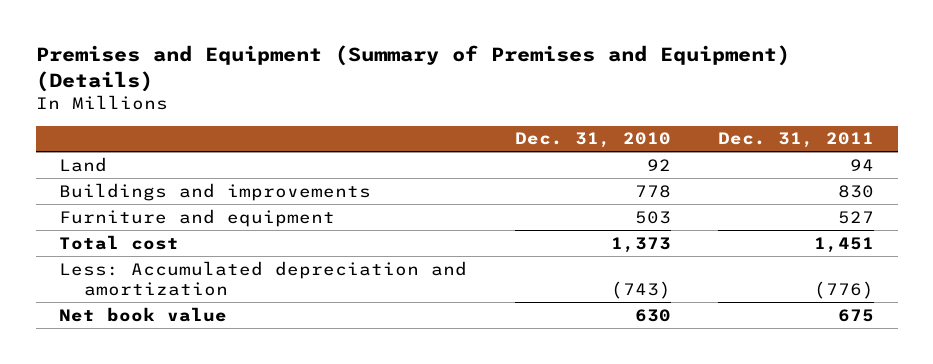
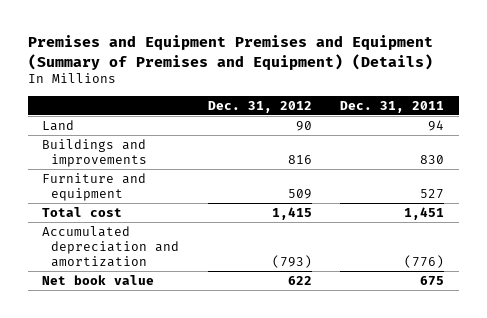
- Premises and Equipment (Summary of Premises and Equipment) (Details)
+ Premises and Equipment Premises and Equipment (Summary of Premises and Equipment) (Details)
- | Dec. 31, 2010 | Dec. 31, 2011
+ | Dec. 31, 2012 | Dec. 31, 2011
- Less: Accumulated depreciation and amortization | (743) | (776)
+ Accumulated depreciation and amortization | (793) | (776)

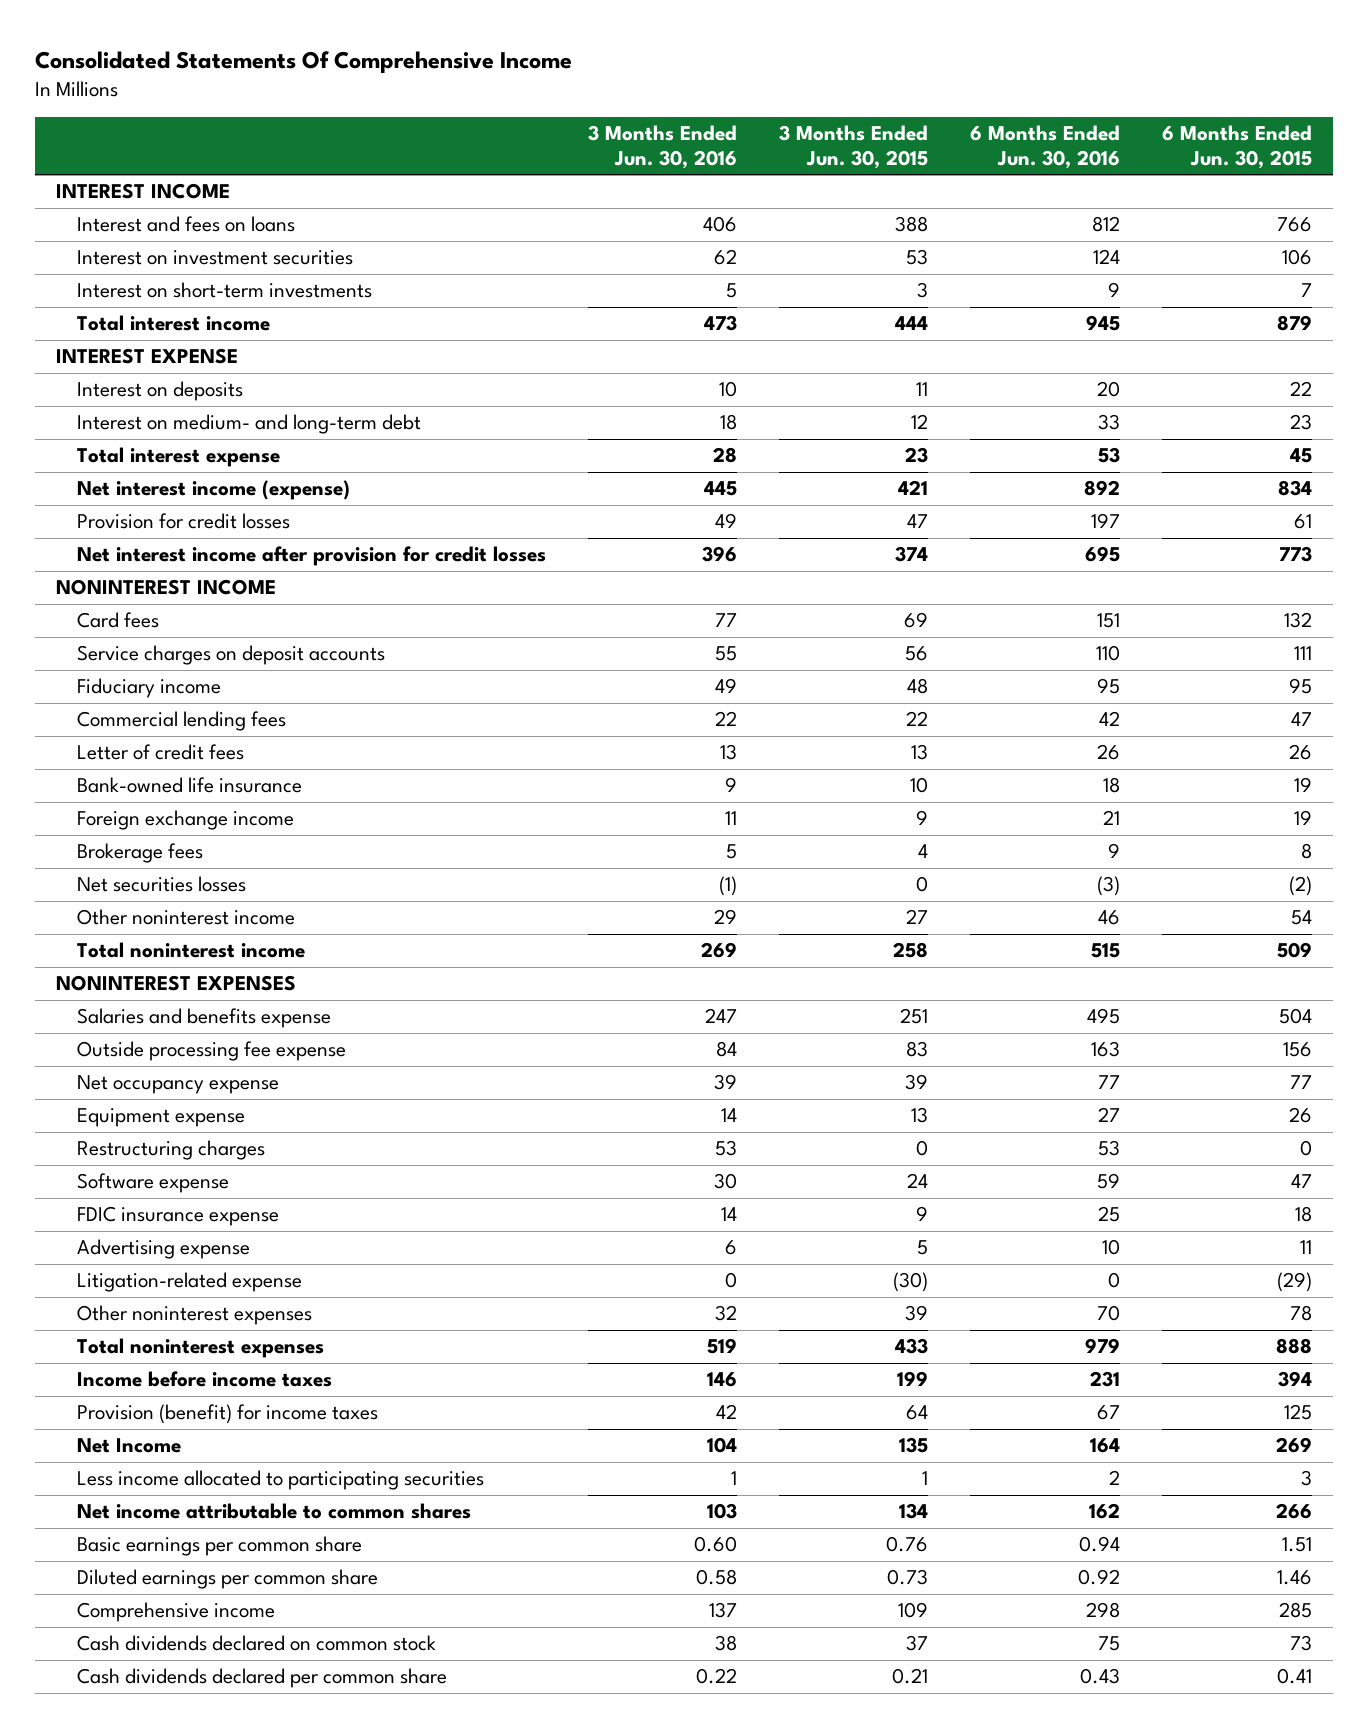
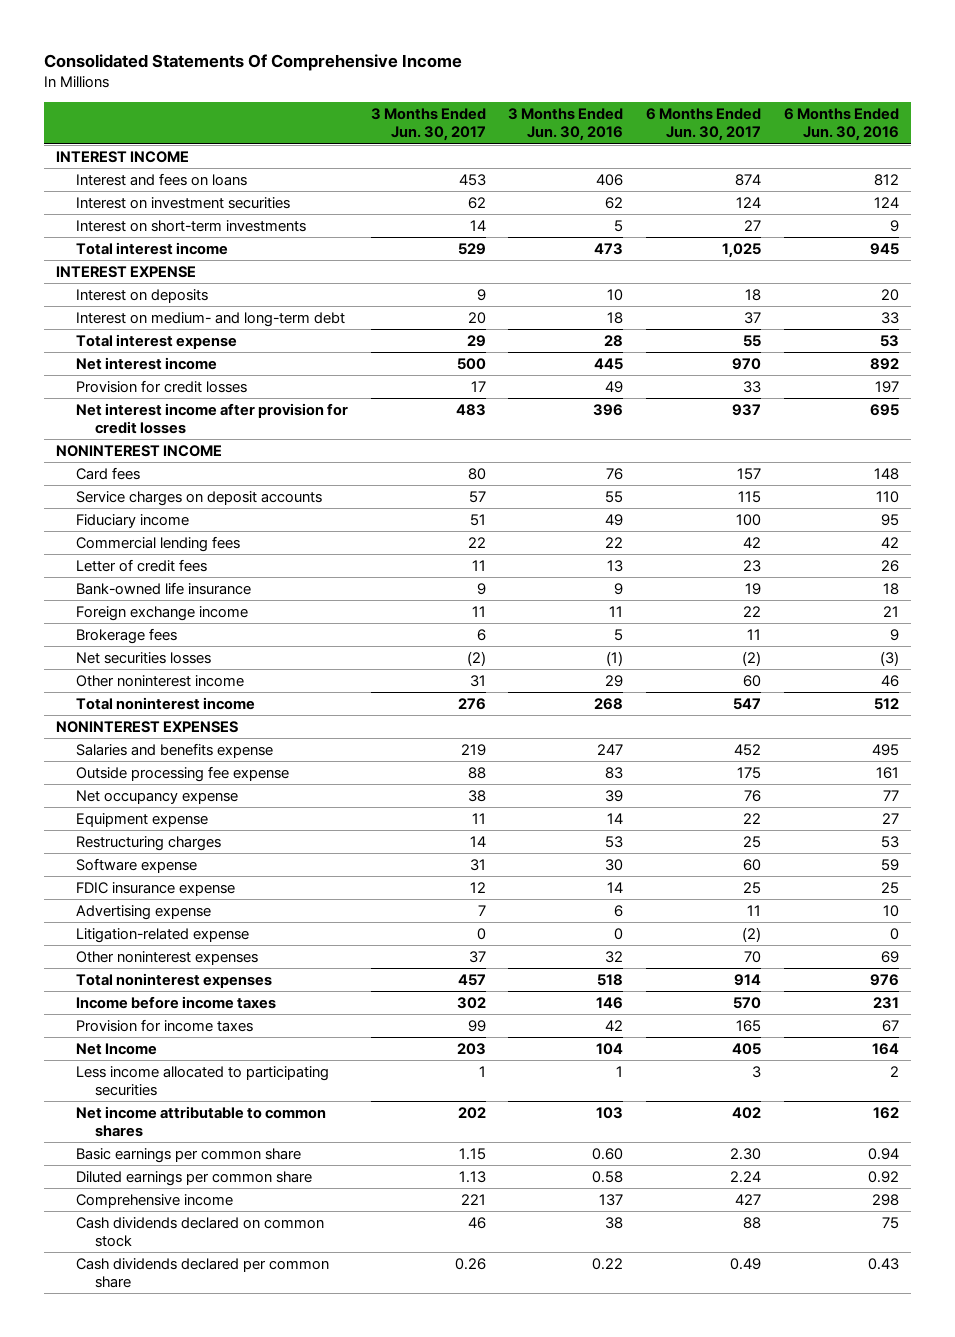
- | 3 Months Ended Jun. 30, 2016 | 3 Months Ended Jun. 30, 2015 | 6 Months Ended Jun. 30, 2016 | 6 Months Ended Jun. 30, 2015
+ | 3 Months Ended Jun. 30, 2017 | 3 Months Ended Jun. 30, 2016 | 6 Months Ended Jun. 30, 2017 | 6 Months Ended Jun. 30, 2016
- Net interest income (expense) | 445 | 421 | 892 | 834
+ Net interest income | 500 | 445 | 970 | 892
- Card fees | 77 | 69 | 151 | 132
+ Card fees | 80 | 76 | 157 | 148
- Total noninterest income | 269 | 258 | 515 | 509
+ Total noninterest income | 276 | 268 | 547 | 512
- Outside processing fee expense | 84 | 83 | 163 | 156
+ Outside processing fee expense | 88 | 83 | 175 | 161
- Other noninterest expenses | 32 | 39 | 70 | 78
- Total noninterest expenses | 519 | 433 | 979 | 888
+ Other noninterest expenses | 37 | 32 | 70 | 69
+ Total noninterest expenses | 457 | 518 | 914 | 976
- Provision (benefit) for income taxes | 42 | 64 | 67 | 125
+ Provision for income taxes | 99 | 42 | 165 | 67

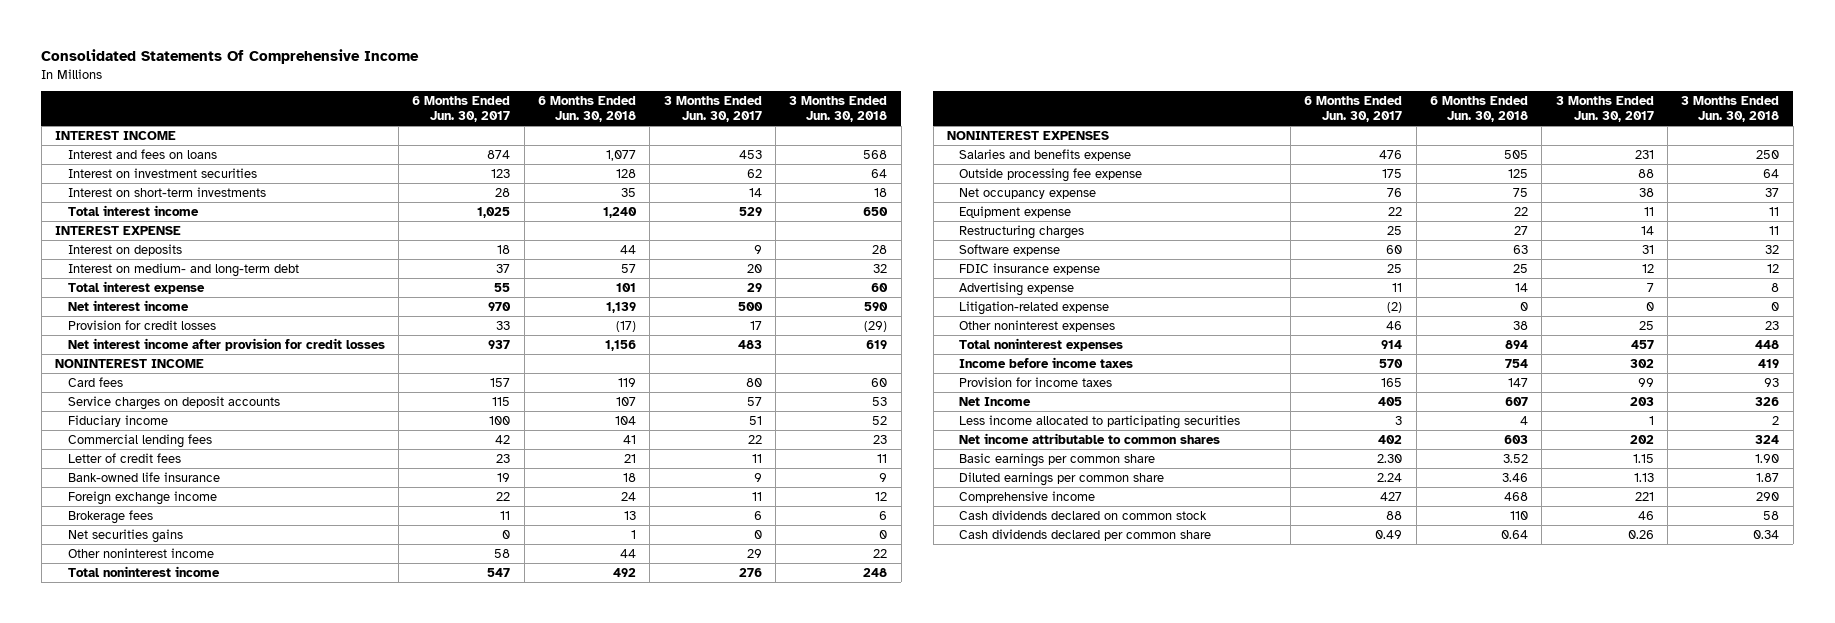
- | 3 Months Ended Jun. 30, 2017 | 3 Months Ended Jun. 30, 2016 | 6 Months Ended Jun. 30, 2017 | 6 Months Ended Jun. 30, 2016
+ | 6 Months Ended Jun. 30, 2017 | 6 Months Ended Jun. 30, 2018 | 3 Months Ended Jun. 30, 2017 | 3 Months Ended Jun. 30, 2018
- Interest on investment securities | 62 | 62 | 124 | 124
- Interest on short-term investments | 14 | 5 | 27 | 9
+ Interest on investment securities | 123 | 128 | 62 | 64
+ Interest on short-term investments | 28 | 35 | 14 | 18
- Net securities losses | (2) | (1) | (2) | (3)
- Other noninterest income | 31 | 29 | 60 | 46
+ Net securities gains | 0 | 1 | 0 | 0
+ Other noninterest income | 58 | 44 | 29 | 22
- Salaries and benefits expense | 219 | 247 | 452 | 495
+ Salaries and benefits expense | 476 | 505 | 231 | 250
- Other noninterest expenses | 37 | 32 | 70 | 69
+ Other noninterest expenses | 46 | 38 | 25 | 23

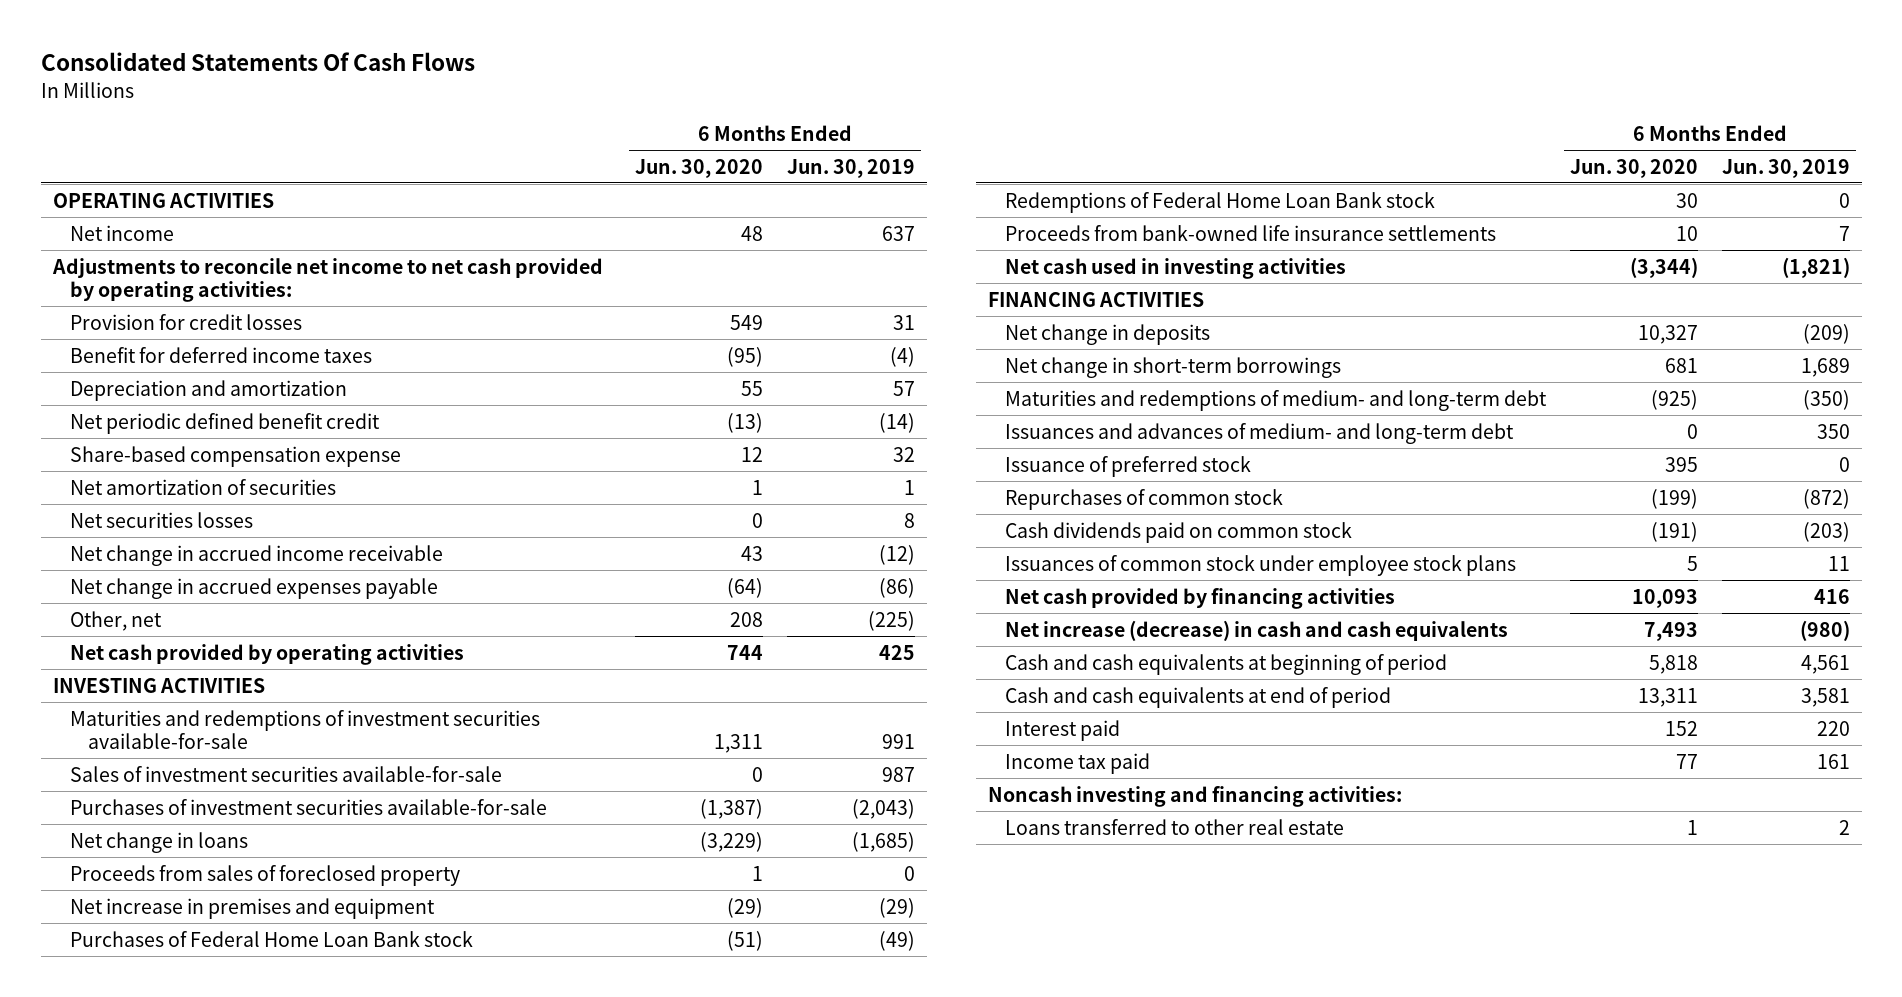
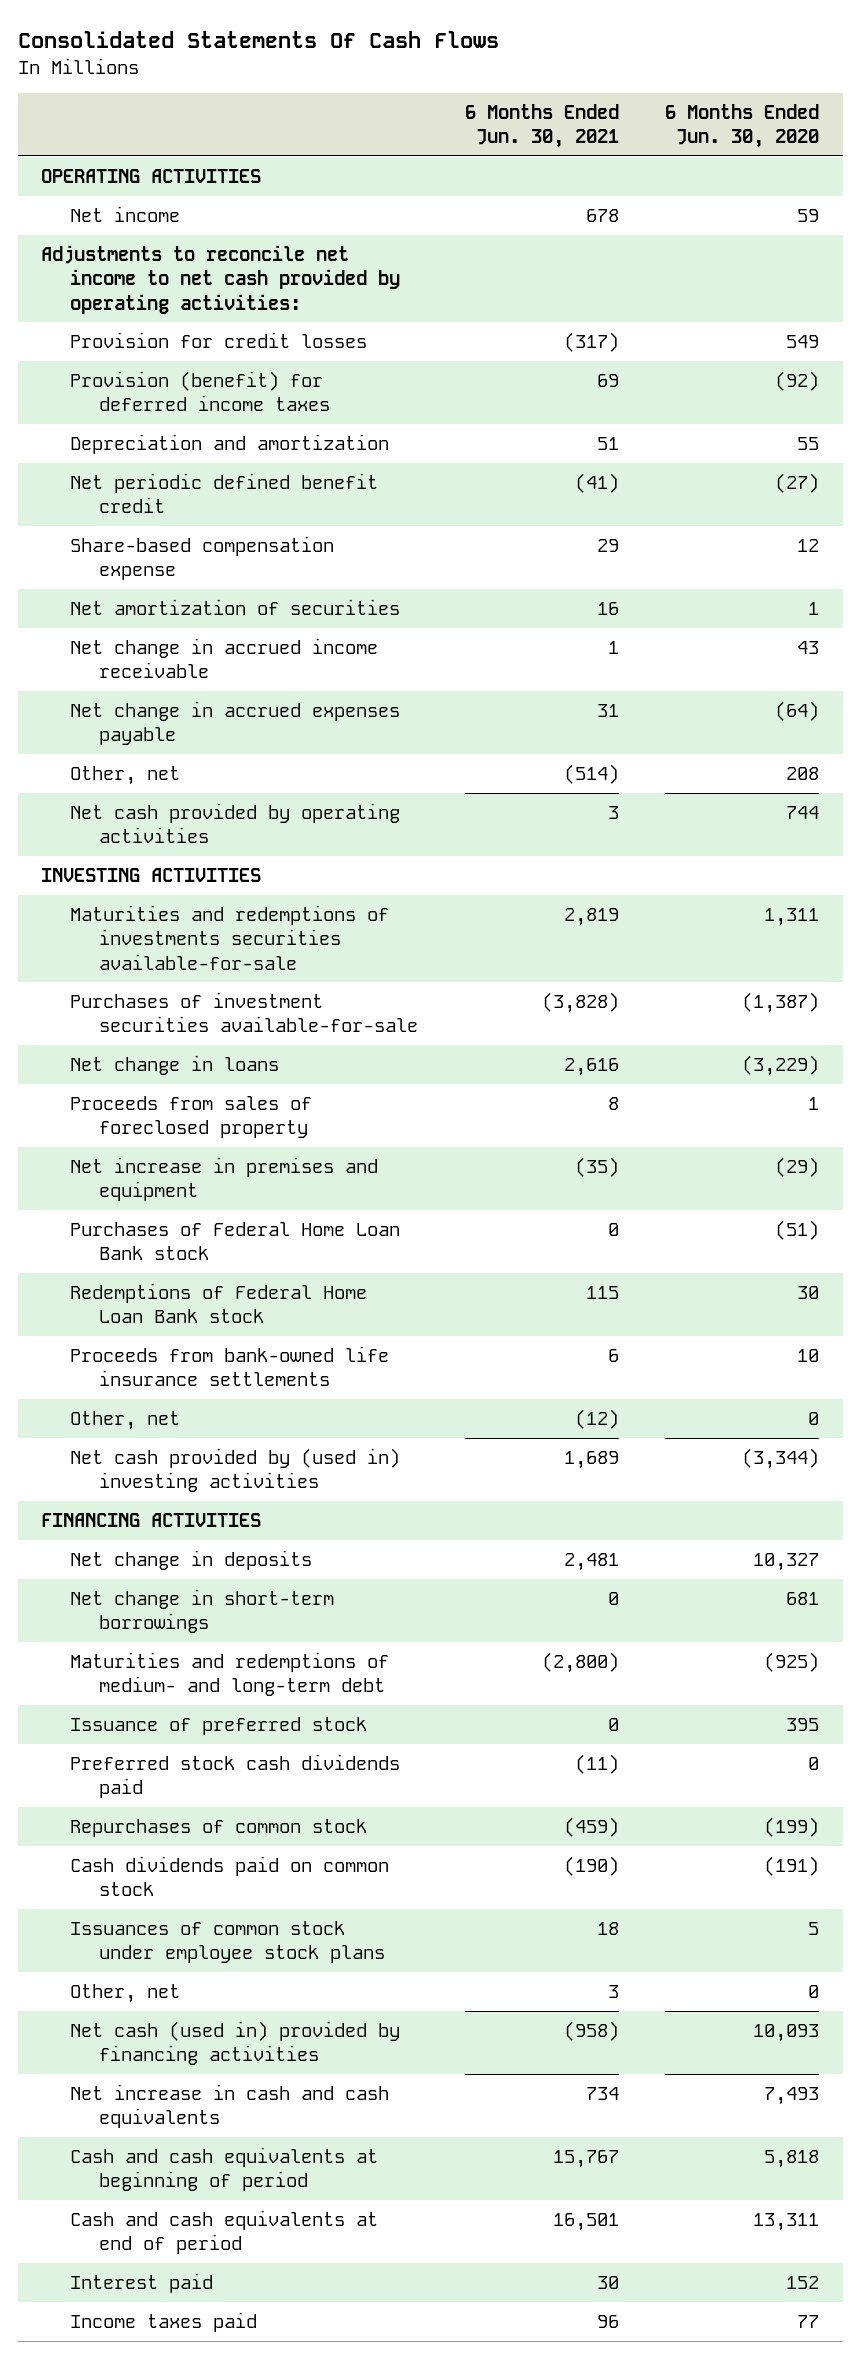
- | 6 Months Ended Jun. 30, 2020 | 6 Months Ended Jun. 30, 2019
+ | 6 Months Ended Jun. 30, 2021 | 6 Months Ended Jun. 30, 2020
- Net income | 48 | 637
+ Net income | 678 | 59
- Benefit for deferred income taxes | (95) | (4)
+ Provision (benefit) for deferred income taxes | 69 | (92)
- Net periodic defined benefit credit | (13) | (14)
+ Net periodic defined benefit credit | (41) | (27)
- Net securities losses | 0 | 8
- Maturities and redemptions of investment securities available-for-sale | 1,311 | 991
- Sales of investment securities available-for-sale | 0 | 987
+ Maturities and redemptions of investments securities available-for-sale | 2,819 | 1,311
- Net cash used in investing activities | (3,344) | (1,821)
+ Other, net | (12) | 0
+ Net cash provided by (used in) investing activities | 1,689 | (3,344)
- Issuances and advances of medium- and long-term debt | 0 | 350
+ Preferred stock cash dividends paid | (11) | 0
- Net cash provided by financing activities | 10,093 | 416
- Net increase (decrease) in cash and cash equivalents | 7,493 | (980)
+ Other, net | 3 | 0
+ Net cash (used in) provided by financing activities | (958) | 10,093
+ Net increase in cash and cash equivalents | 734 | 7,493
- Income tax paid | 77 | 161
- Noncash investing and financing activities:
- Loans transferred to other real estate | 1 | 2
+ Income taxes paid | 96 | 77

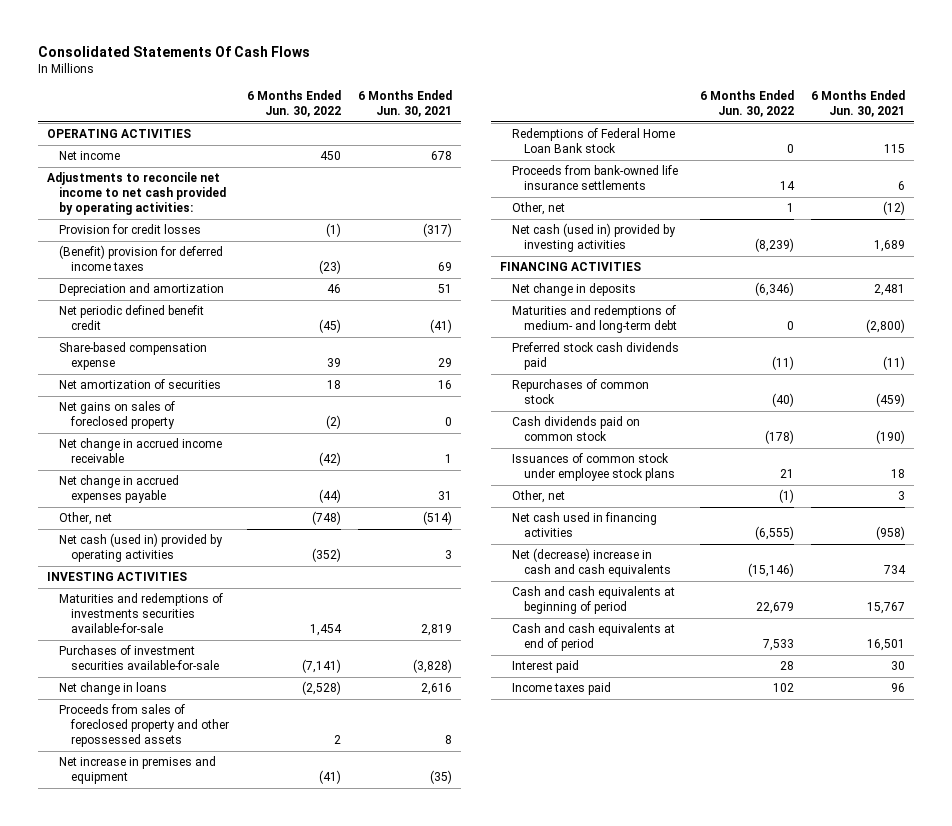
- | 6 Months Ended Jun. 30, 2021 | 6 Months Ended Jun. 30, 2020
+ | 6 Months Ended Jun. 30, 2022 | 6 Months Ended Jun. 30, 2021
- Provision (benefit) for deferred income taxes | 69 | (92)
+ (Benefit) provision for deferred income taxes | (23) | 69
+ Net gains on sales of foreclosed property | (2) | 0
- Net cash provided by operating activities | 3 | 744
+ Net cash (used in) provided by operating activities | (352) | 3
- Proceeds from sales of foreclosed property | 8 | 1
+ Proceeds from sales of foreclosed property and other repossessed assets | 2 | 8
- Purchases of Federal Home Loan Bank stock | 0 | (51)
- Net cash provided by (used in) investing activities | 1,689 | (3,344)
+ Net cash (used in) provided by investing activities | (8,239) | 1,689
- Net change in short-term borrowings | 0 | 681
- Issuance of preferred stock | 0 | 395
- Net cash (used in) provided by financing activities | (958) | 10,093
- Net increase in cash and cash equivalents | 734 | 7,493
+ Net cash used in financing activities | (6,555) | (958)
+ Net (decrease) increase in cash and cash equivalents | (15,146) | 734

